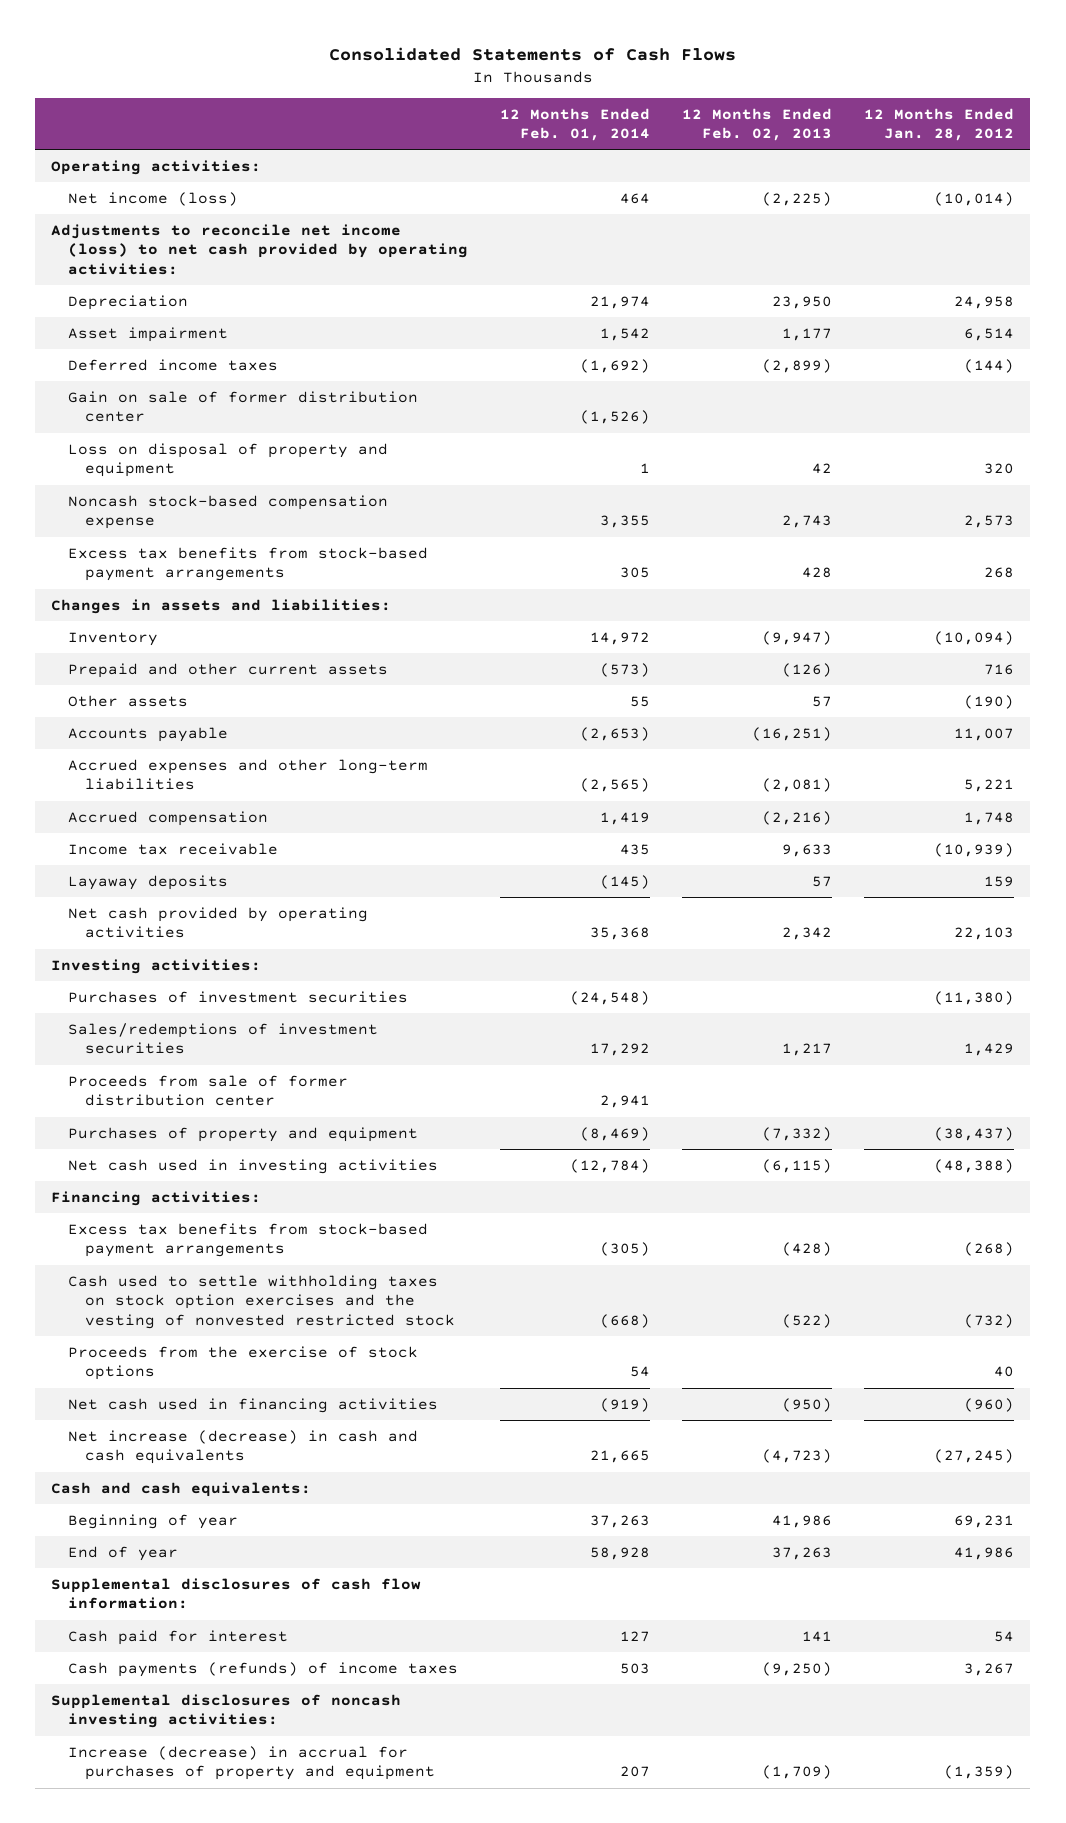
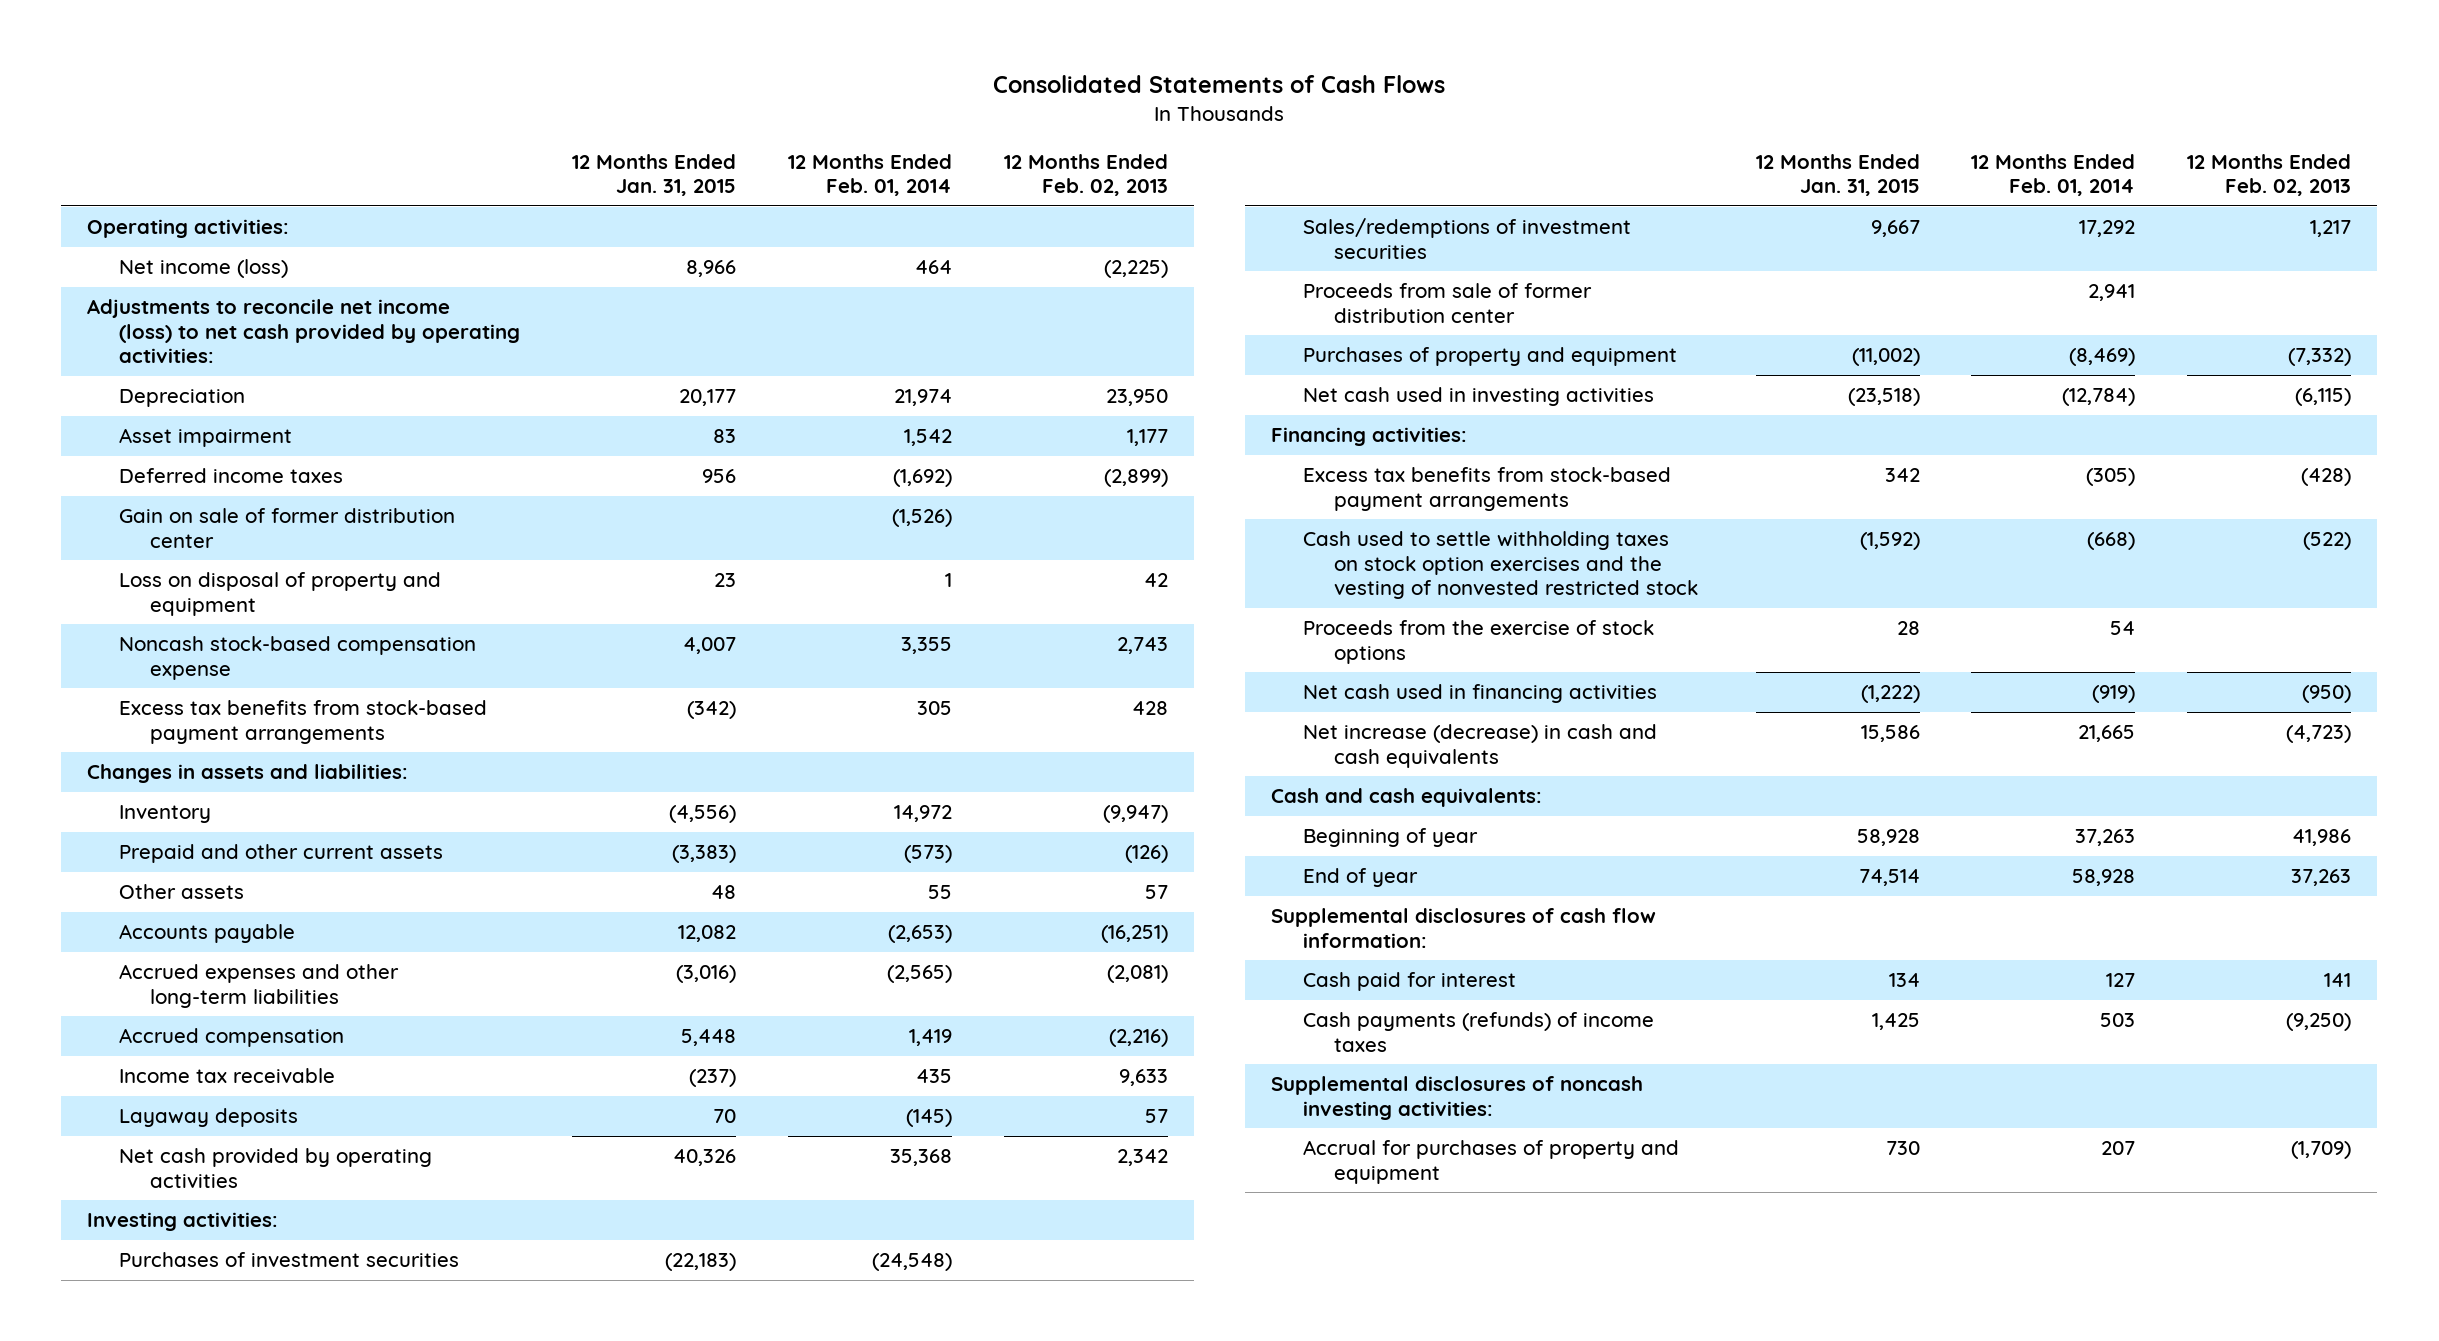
- | 12 Months Ended Feb. 01, 2014 | 12 Months Ended Feb. 02, 2013 | 12 Months Ended Jan. 28, 2012
+ | 12 Months Ended Jan. 31, 2015 | 12 Months Ended Feb. 01, 2014 | 12 Months Ended Feb. 02, 2013
- Increase (decrease) in accrual for purchases of property and equipment | 207 | (1,709) | (1,359)
+ Accrual for purchases of property and equipment | 730 | 207 | (1,709)

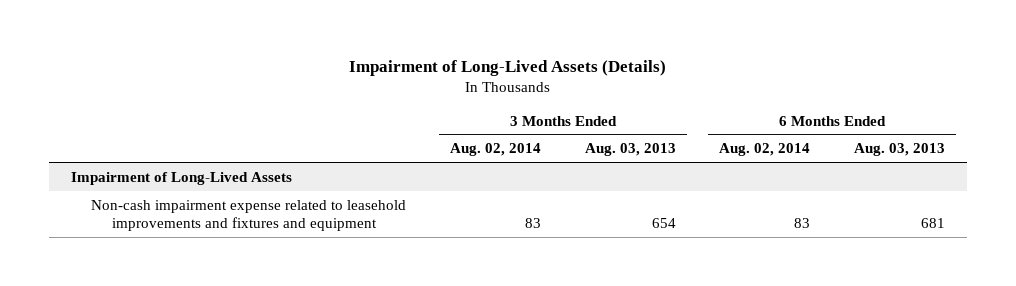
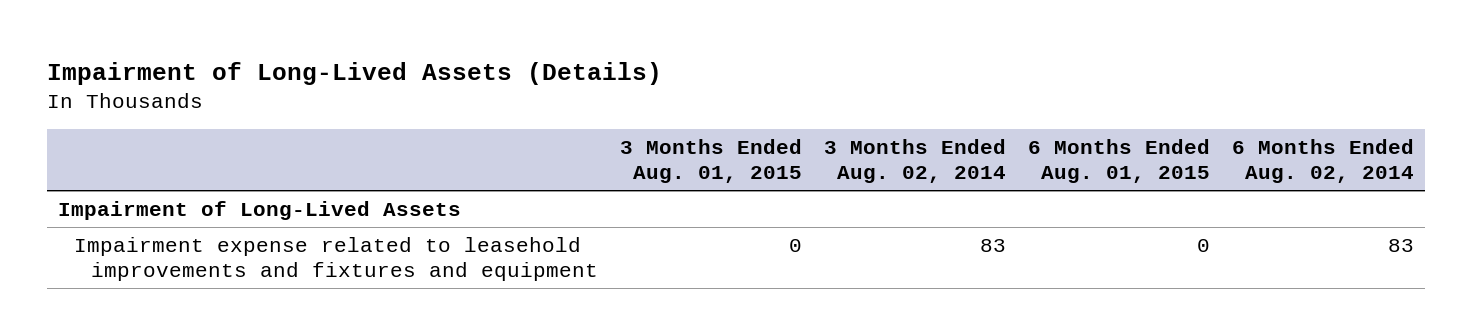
- | 3 Months Ended Aug. 02, 2014 | 3 Months Ended Aug. 03, 2013 | 6 Months Ended Aug. 02, 2014 | 6 Months Ended Aug. 03, 2013
+ | 3 Months Ended Aug. 01, 2015 | 3 Months Ended Aug. 02, 2014 | 6 Months Ended Aug. 01, 2015 | 6 Months Ended Aug. 02, 2014
- Non-cash impairment expense related to leasehold improvements and fixtures and equipment | 83 | 654 | 83 | 681
+ Impairment expense related to leasehold improvements and fixtures and equipment | 0 | 83 | 0 | 83

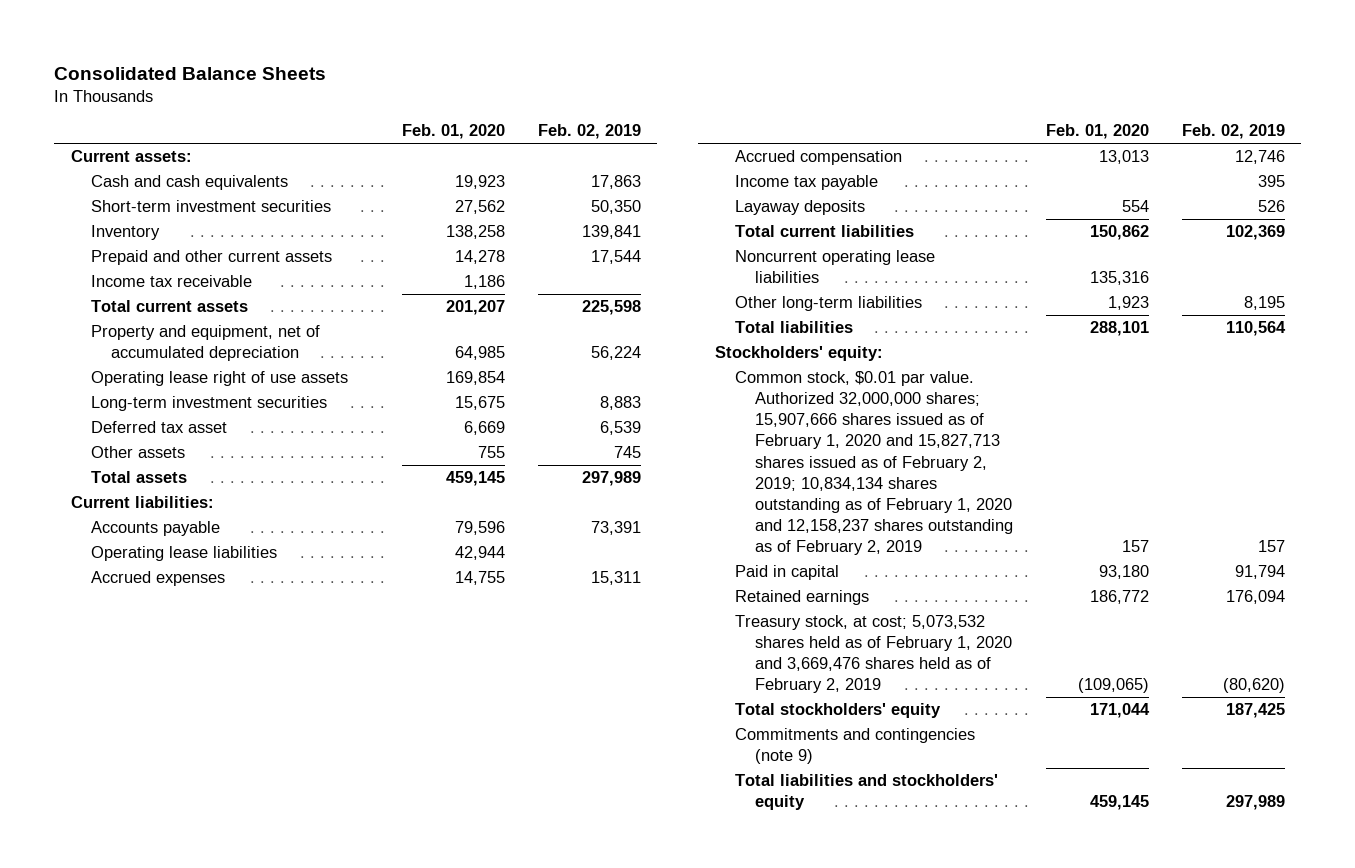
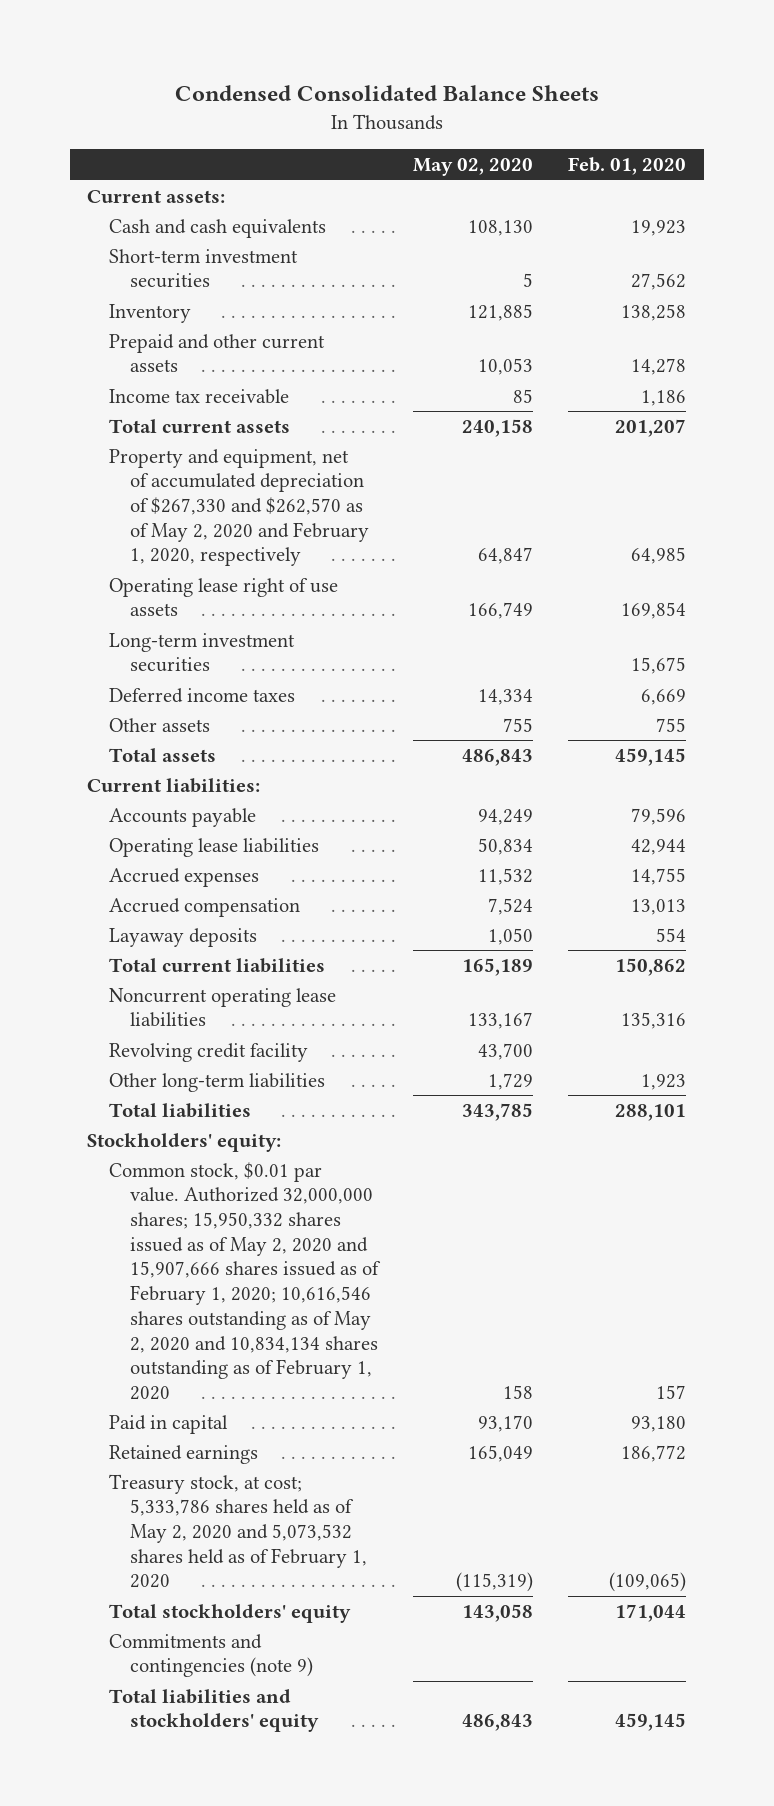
- Consolidated Balance Sheets
+ Condensed Consolidated Balance Sheets
- | Feb. 01, 2020 | Feb. 02, 2019
+ | May 02, 2020 | Feb. 01, 2020
- Property and equipment, net of accumulated depreciation | 64,985 | 56,224
+ Property and equipment, net of accumulated depreciation of $267,330 and $262,570 as of May 2, 2020 and February 1, 2020, respectively | 64,847 | 64,985
- Deferred tax asset | 6,669 | 6,539
+ Deferred income taxes | 14,334 | 6,669
- Income tax payable | | 395
+ Revolving credit facility | 43,700 |
- Common stock, $0.01 par value. Authorized 32,000,000 shares; 15,907,666 shares issued as of February 1, 2020 and 15,827,713 shares issued as of February 2, 2019; 10,834,134 shares outstanding as of February 1, 2020 and 12,158,237 shares outstanding as of February 2, 2019 | 157 | 157
+ Common stock, $0.01 par value. Authorized 32,000,000 shares; 15,950,332 shares issued as of May 2, 2020 and 15,907,666 shares issued as of February 1, 2020; 10,616,546 shares outstanding as of May 2, 2020 and 10,834,134 shares outstanding as of February 1, 2020 | 158 | 157
- Treasury stock, at cost; 5,073,532 shares held as of February 1, 2020 and 3,669,476 shares held as of February 2, 2019 | (109,065) | (80,620)
+ Treasury stock, at cost; 5,333,786 shares held as of May 2, 2020 and 5,073,532 shares held as of February 1, 2020 | (115,319) | (109,065)

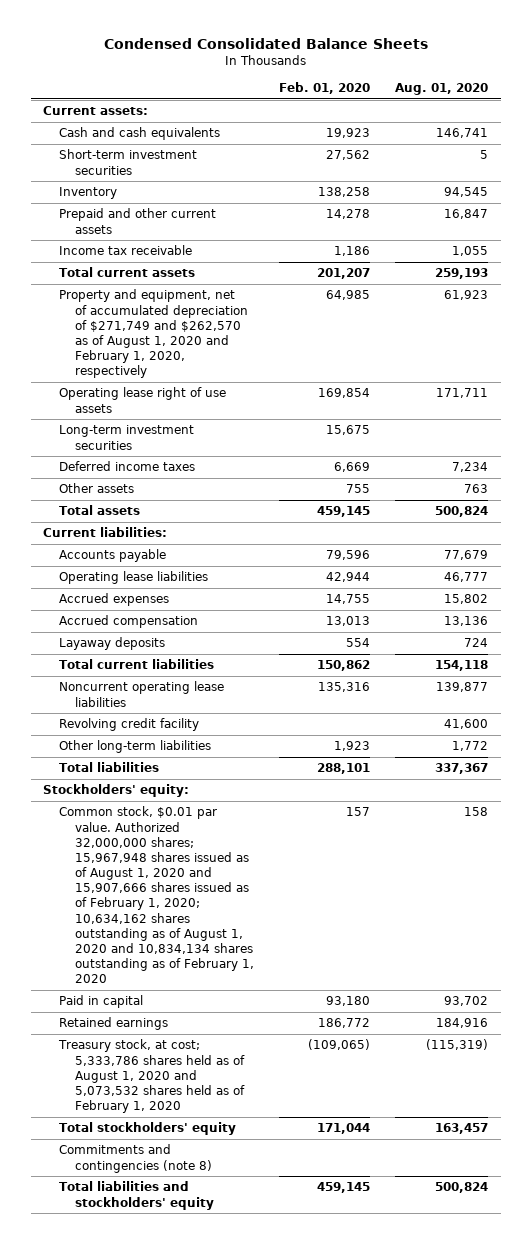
- | May 02, 2020 | Feb. 01, 2020
+ | Feb. 01, 2020 | Aug. 01, 2020
- Property and equipment, net of accumulated depreciation of $267,330 and $262,570 as of May 2, 2020 and February 1, 2020, respectively | 64,847 | 64,985
+ Property and equipment, net of accumulated depreciation of $271,749 and $262,570 as of August 1, 2020 and February 1, 2020, respectively | 64,985 | 61,923
- Common stock, $0.01 par value. Authorized 32,000,000 shares; 15,950,332 shares issued as of May 2, 2020 and 15,907,666 shares issued as of February 1, 2020; 10,616,546 shares outstanding as of May 2, 2020 and 10,834,134 shares outstanding as of February 1, 2020 | 158 | 157
+ Common stock, $0.01 par value. Authorized 32,000,000 shares; 15,967,948 shares issued as of August 1, 2020 and 15,907,666 shares issued as of February 1, 2020; 10,634,162 shares outstanding as of August 1, 2020 and 10,834,134 shares outstanding as of February 1, 2020 | 157 | 158
- Treasury stock, at cost; 5,333,786 shares held as of May 2, 2020 and 5,073,532 shares held as of February 1, 2020 | (115,319) | (109,065)
+ Treasury stock, at cost; 5,333,786 shares held as of August 1, 2020 and 5,073,532 shares held as of February 1, 2020 | (109,065) | (115,319)
- Commitments and contingencies (note 9)
+ Commitments and contingencies (note 8)

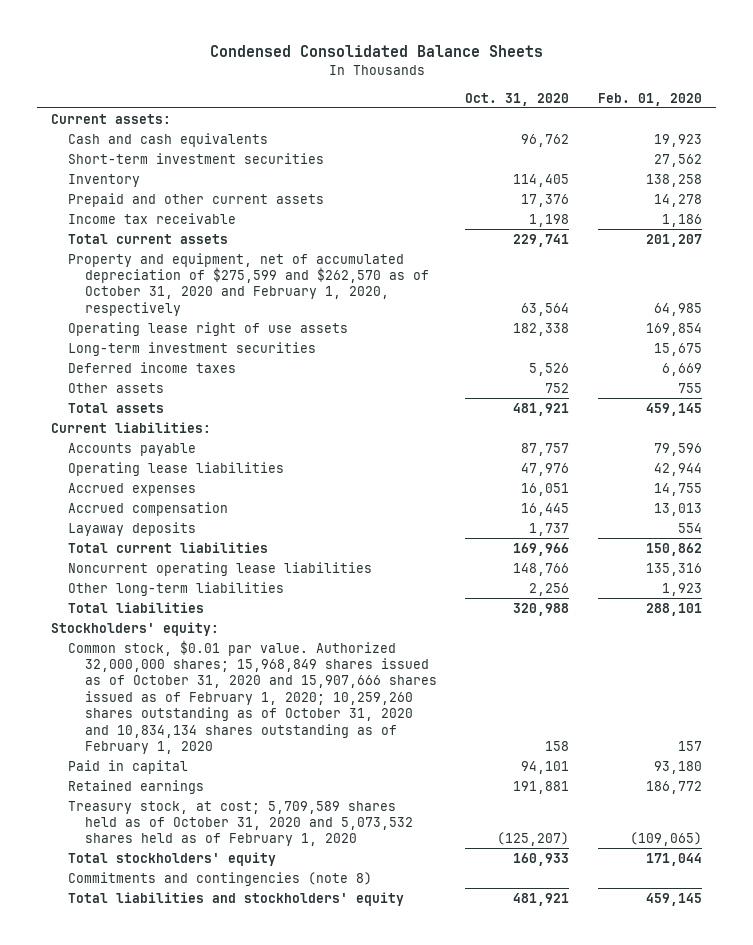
- | Feb. 01, 2020 | Aug. 01, 2020
+ | Oct. 31, 2020 | Feb. 01, 2020
- Property and equipment, net of accumulated depreciation of $271,749 and $262,570 as of August 1, 2020 and February 1, 2020, respectively | 64,985 | 61,923
+ Property and equipment, net of accumulated depreciation of $275,599 and $262,570 as of October 31, 2020 and February 1, 2020, respectively | 63,564 | 64,985
- Revolving credit facility | | 41,600
- Common stock, $0.01 par value. Authorized 32,000,000 shares; 15,967,948 shares issued as of August 1, 2020 and 15,907,666 shares issued as of February 1, 2020; 10,634,162 shares outstanding as of August 1, 2020 and 10,834,134 shares outstanding as of February 1, 2020 | 157 | 158
+ Common stock, $0.01 par value. Authorized 32,000,000 shares; 15,968,849 shares issued as of October 31, 2020 and 15,907,666 shares issued as of February 1, 2020; 10,259,260 shares outstanding as of October 31, 2020 and 10,834,134 shares outstanding as of February 1, 2020 | 158 | 157
- Treasury stock, at cost; 5,333,786 shares held as of August 1, 2020 and 5,073,532 shares held as of February 1, 2020 | (109,065) | (115,319)
+ Treasury stock, at cost; 5,709,589 shares held as of October 31, 2020 and 5,073,532 shares held as of February 1, 2020 | (125,207) | (109,065)

